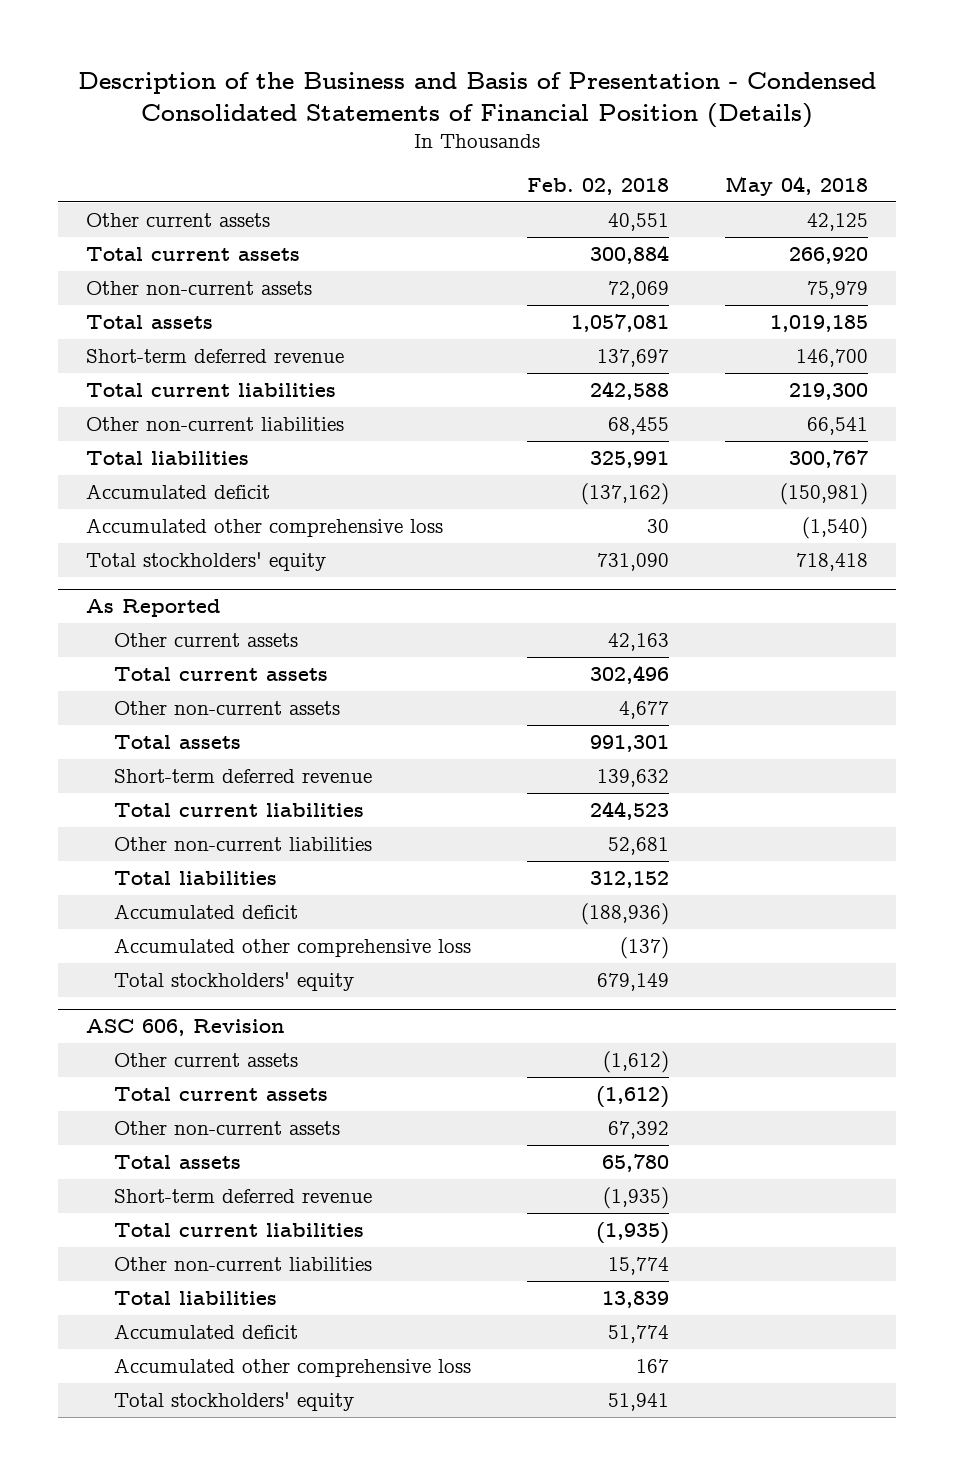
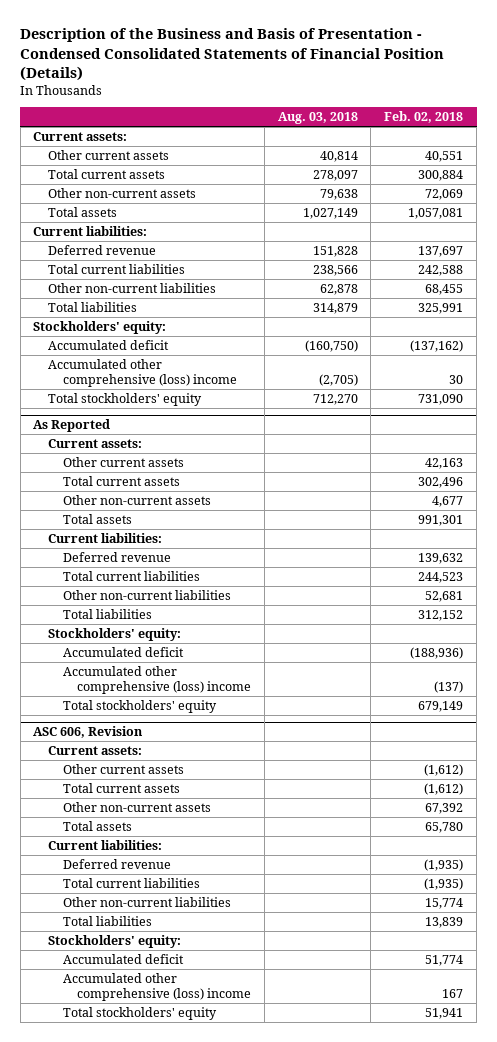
- | Feb. 02, 2018 | May 04, 2018
+ | Aug. 03, 2018 | Feb. 02, 2018
+ Current assets:
- Short-term deferred revenue | 137,697 | 146,700
+ Current liabilities:
+ Deferred revenue | 151,828 | 137,697
+ Stockholders' equity:
- Accumulated other comprehensive loss | 30 | (1,540)
+ Accumulated other comprehensive (loss) income | (2,705) | 30
@ As Reported
+ Current assets:
- Short-term deferred revenue | 139,632 |
+ Current liabilities:
+ Deferred revenue | | 139,632
+ Stockholders' equity:
- Accumulated other comprehensive loss | (137) |
+ Accumulated other comprehensive (loss) income | | (137)
@ ASC 606, Revision
+ Current assets:
- Short-term deferred revenue | (1,935) |
+ Current liabilities:
+ Deferred revenue | | (1,935)
+ Stockholders' equity:
- Accumulated other comprehensive loss | 167 |
+ Accumulated other comprehensive (loss) income | | 167

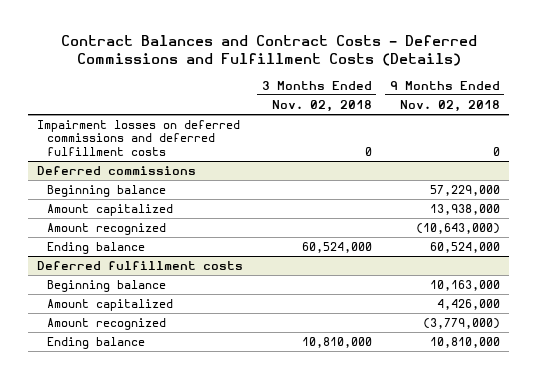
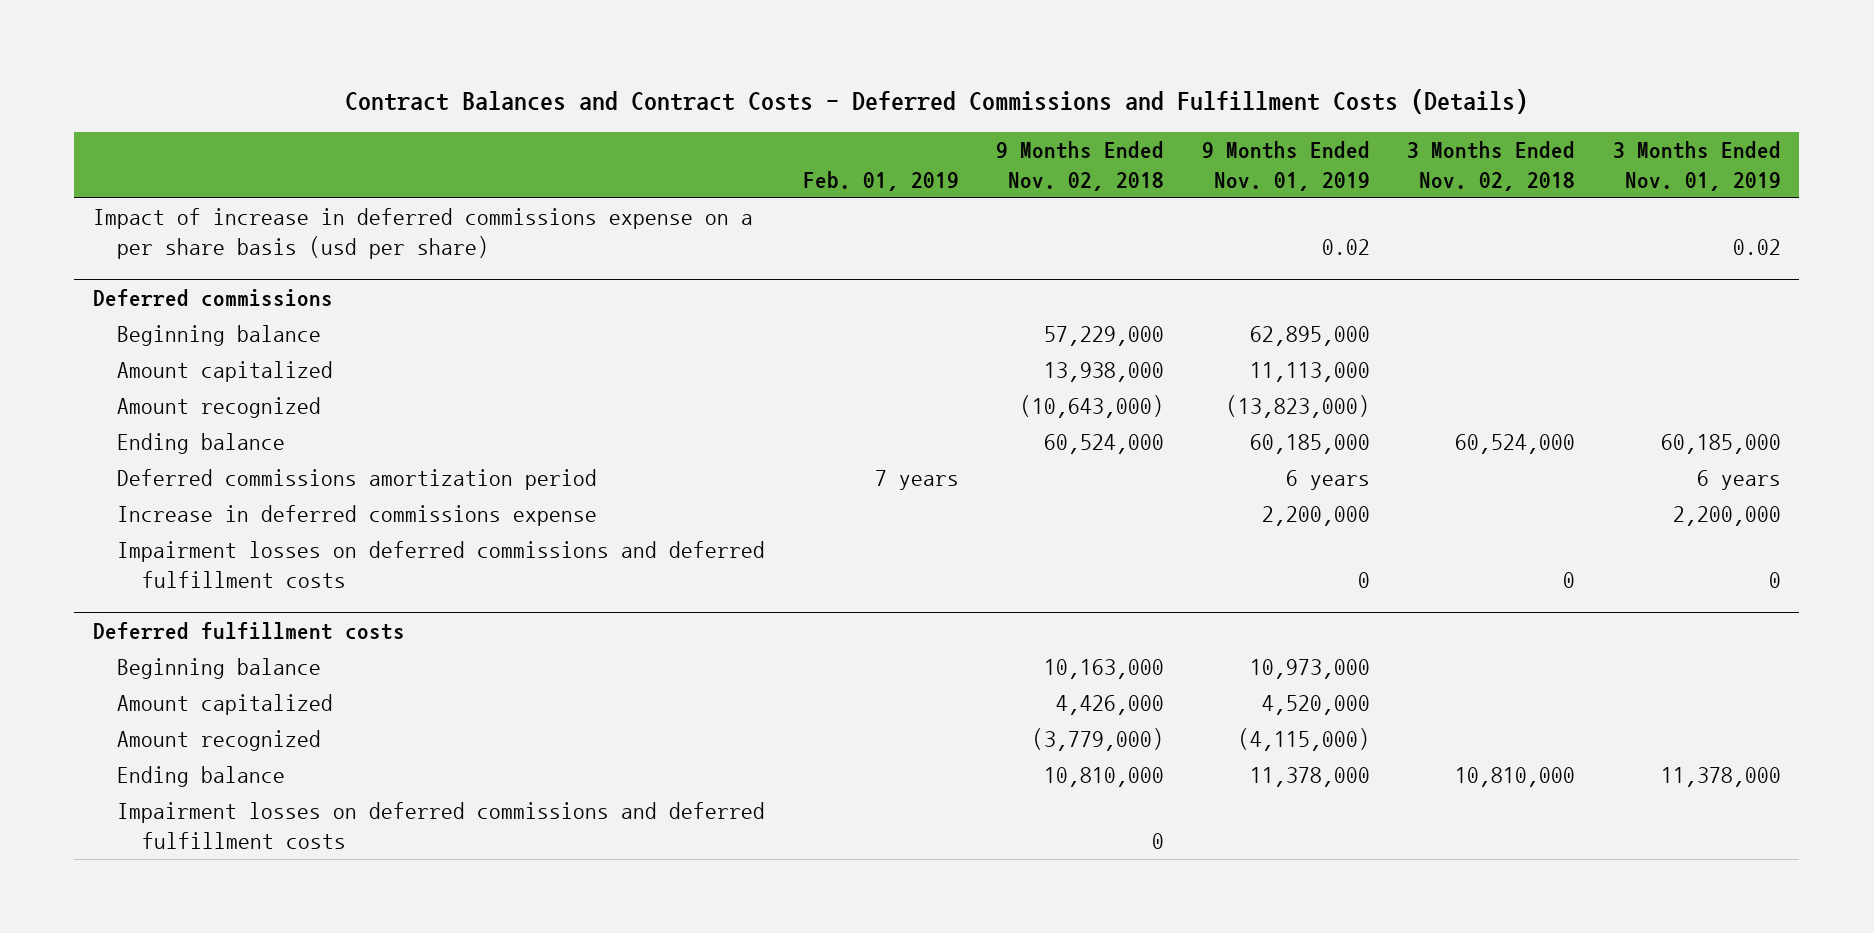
- | 3 Months Ended Nov. 02, 2018 | 9 Months Ended Nov. 02, 2018
+ | Feb. 01, 2019 | 9 Months Ended Nov. 02, 2018 | 9 Months Ended Nov. 01, 2019 | 3 Months Ended Nov. 02, 2018 | 3 Months Ended Nov. 01, 2019
- Impairment losses on deferred commissions and deferred fulfillment costs | 0 | 0
+ Impact of increase in deferred commissions expense on a per share basis (usd per share) | | | 0.02 | | 0.02
@ Deferred commissions
+ Deferred commissions amortization period | 7 years | | 6 years | | 6 years
+ Increase in deferred commissions expense | | | 2,200,000 | | 2,200,000
+ Impairment losses on deferred commissions and deferred fulfillment costs | | | 0 | 0 | 0
@ Deferred fulfillment costs
+ Impairment losses on deferred commissions and deferred fulfillment costs | | 0 | | |

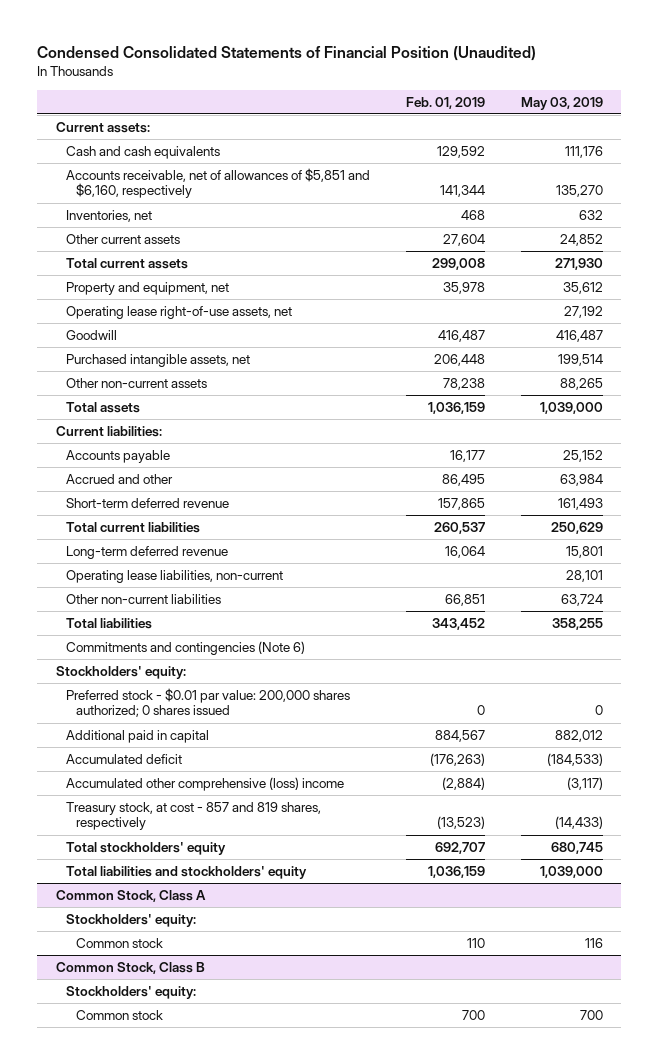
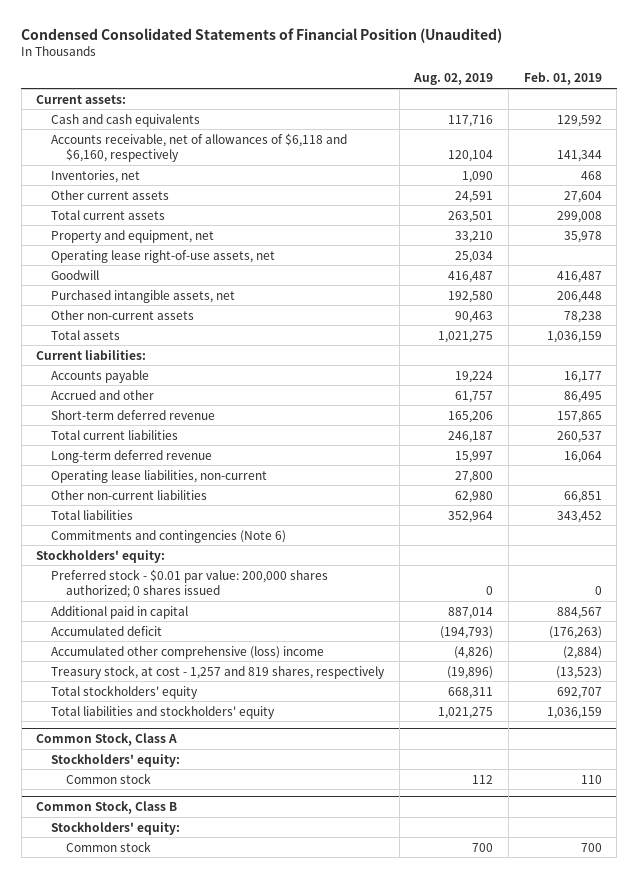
- | Feb. 01, 2019 | May 03, 2019
+ | Aug. 02, 2019 | Feb. 01, 2019
- Accounts receivable, net of allowances of $5,851 and $6,160, respectively | 141,344 | 135,270
+ Accounts receivable, net of allowances of $6,118 and $6,160, respectively | 120,104 | 141,344
- Treasury stock, at cost - 857 and 819 shares, respectively | (13,523) | (14,433)
+ Treasury stock, at cost - 1,257 and 819 shares, respectively | (19,896) | (13,523)

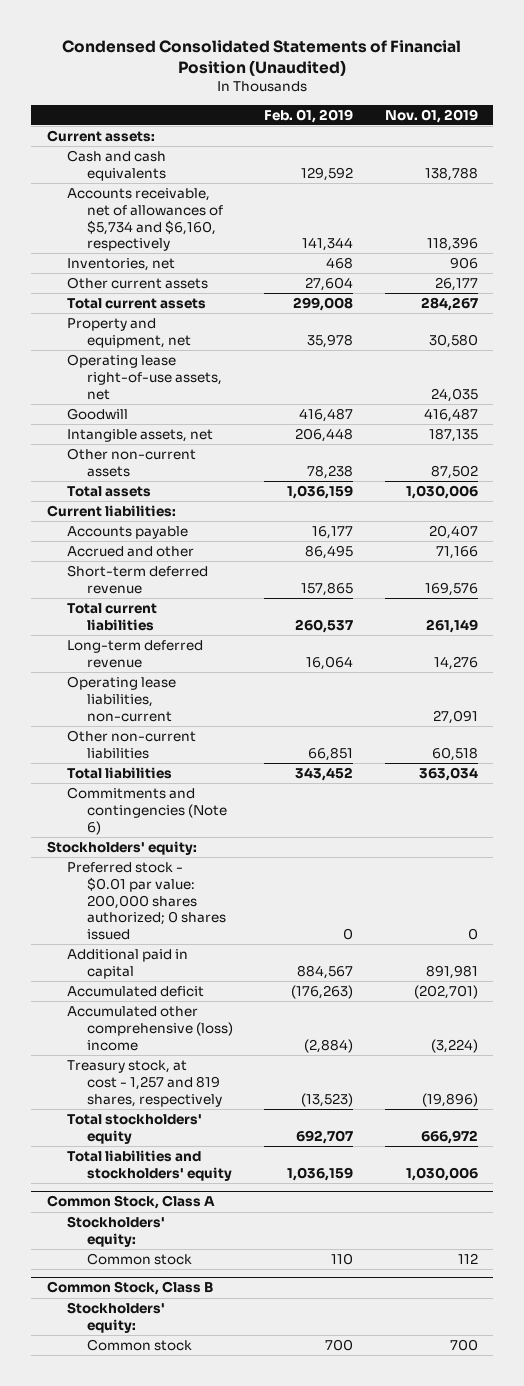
- | Aug. 02, 2019 | Feb. 01, 2019
+ | Feb. 01, 2019 | Nov. 01, 2019
- Accounts receivable, net of allowances of $6,118 and $6,160, respectively | 120,104 | 141,344
+ Accounts receivable, net of allowances of $5,734 and $6,160, respectively | 141,344 | 118,396
- Purchased intangible assets, net | 192,580 | 206,448
+ Intangible assets, net | 206,448 | 187,135

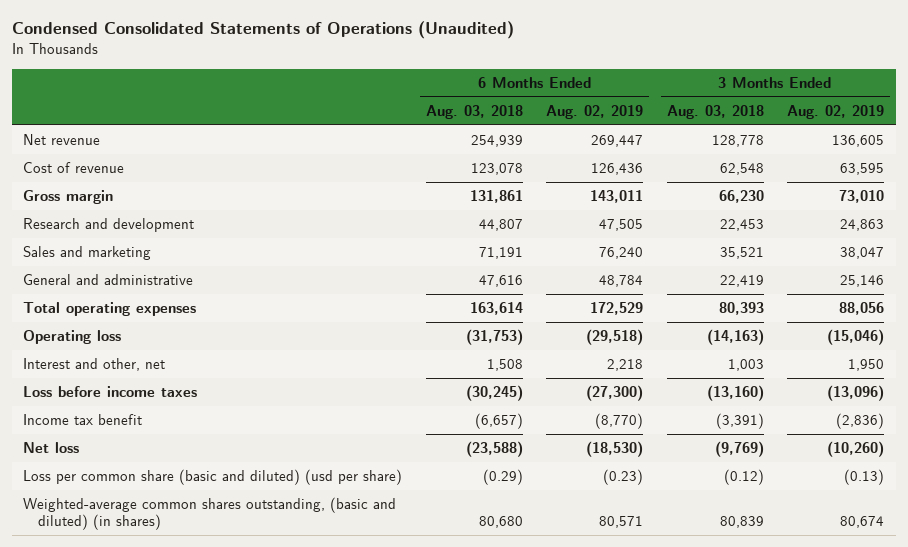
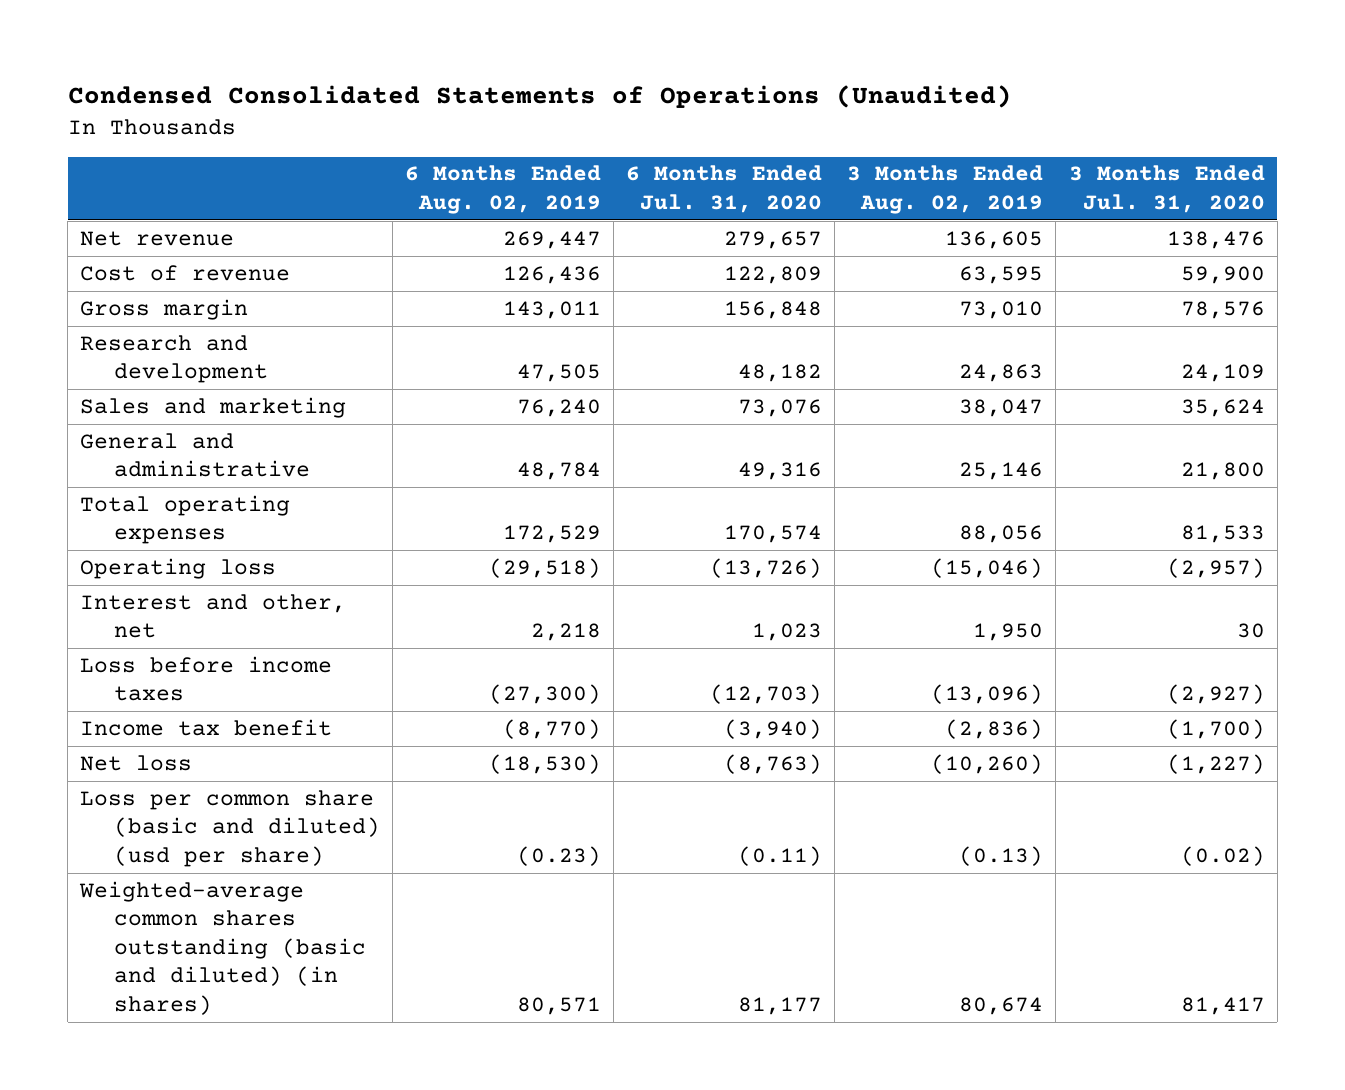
- | 6 Months Ended Aug. 03, 2018 | 6 Months Ended Aug. 02, 2019 | 3 Months Ended Aug. 03, 2018 | 3 Months Ended Aug. 02, 2019
+ | 6 Months Ended Aug. 02, 2019 | 6 Months Ended Jul. 31, 2020 | 3 Months Ended Aug. 02, 2019 | 3 Months Ended Jul. 31, 2020
- Weighted-average common shares outstanding, (basic and diluted) (in shares) | 80,680 | 80,571 | 80,839 | 80,674
+ Weighted-average common shares outstanding (basic and diluted) (in shares) | 80,571 | 81,177 | 80,674 | 81,417

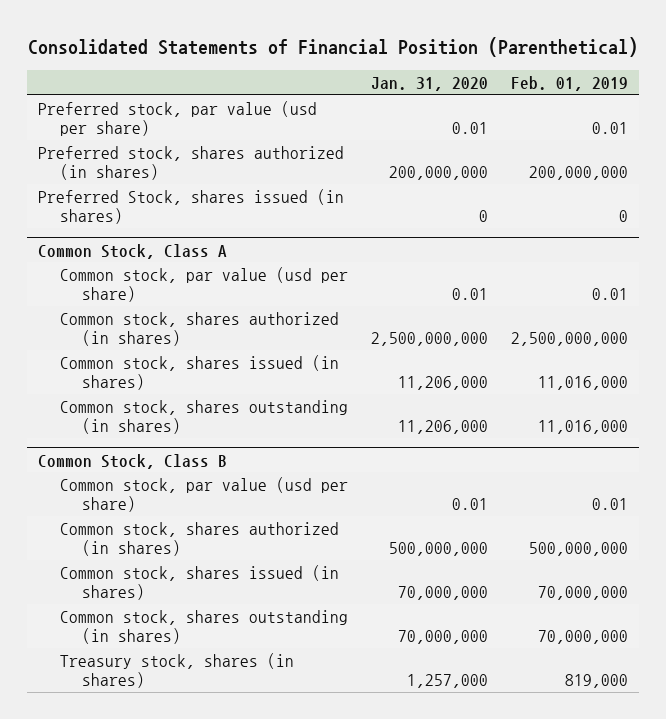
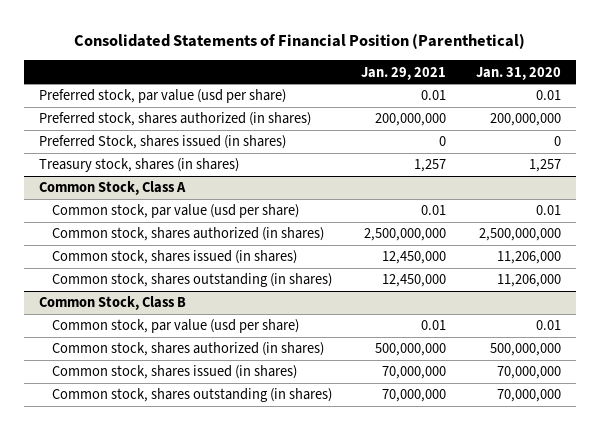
- | Jan. 31, 2020 | Feb. 01, 2019
+ | Jan. 29, 2021 | Jan. 31, 2020
+ Treasury stock, shares (in shares) | 1,257 | 1,257
@ Common Stock, Class B
- Treasury stock, shares (in shares) | 1,257,000 | 819,000

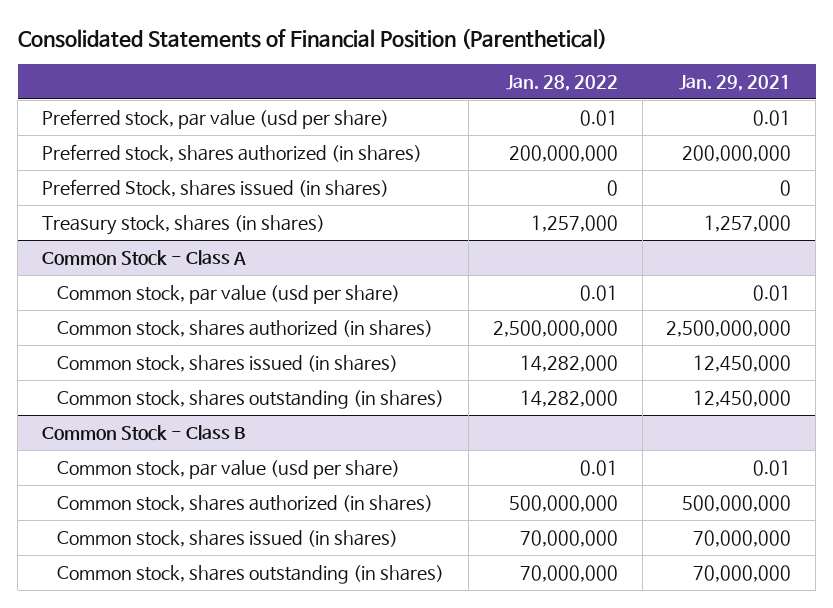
- | Jan. 29, 2021 | Jan. 31, 2020
+ | Jan. 28, 2022 | Jan. 29, 2021
- Treasury stock, shares (in shares) | 1,257 | 1,257
- Common Stock, Class A
+ Treasury stock, shares (in shares) | 1,257,000 | 1,257,000
+ Common Stock - Class A
- Common Stock, Class B
+ Common Stock - Class B

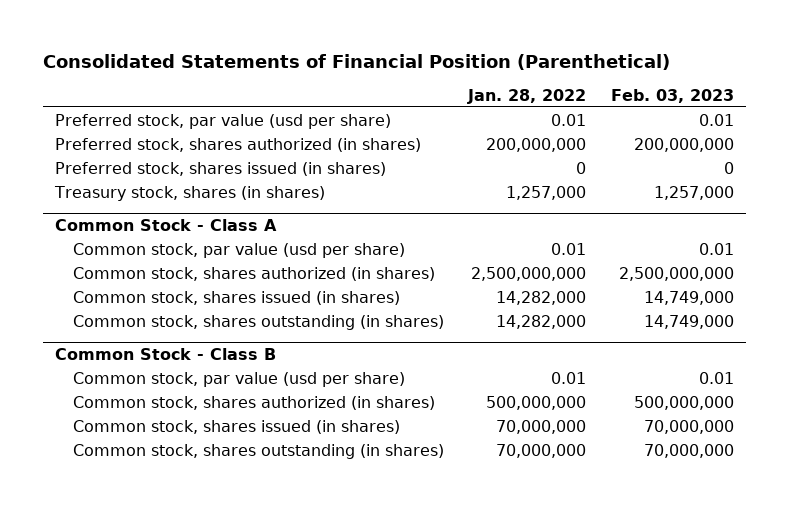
- | Jan. 28, 2022 | Jan. 29, 2021
+ | Jan. 28, 2022 | Feb. 03, 2023
- Preferred Stock, shares issued (in shares) | 0 | 0
+ Preferred stock, shares issued (in shares) | 0 | 0

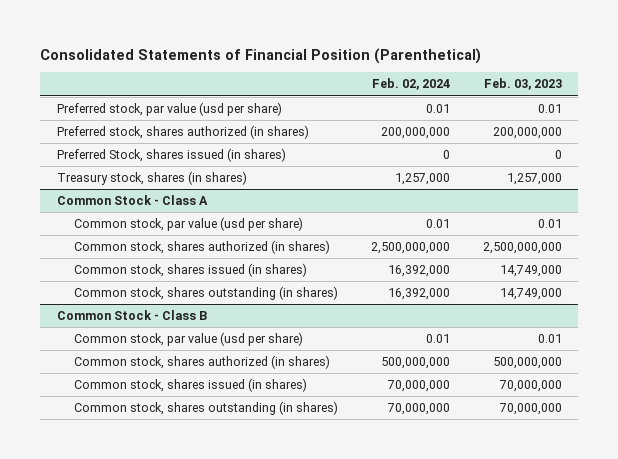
- | Jan. 28, 2022 | Feb. 03, 2023
+ | Feb. 02, 2024 | Feb. 03, 2023
- Preferred stock, shares issued (in shares) | 0 | 0
+ Preferred Stock, shares issued (in shares) | 0 | 0

